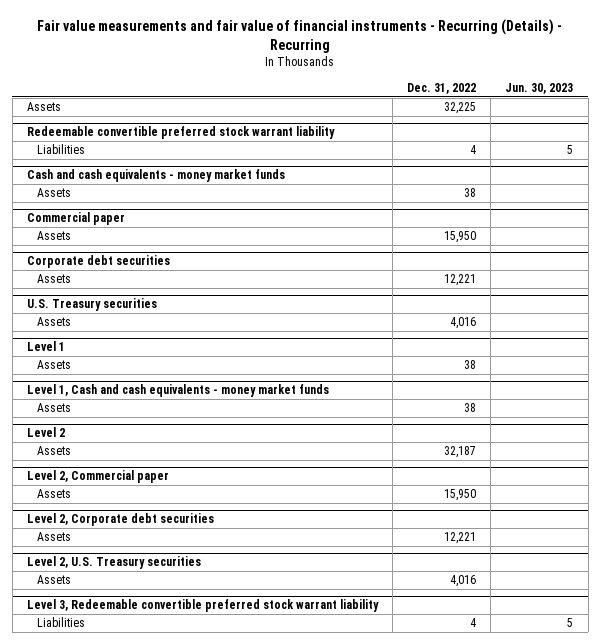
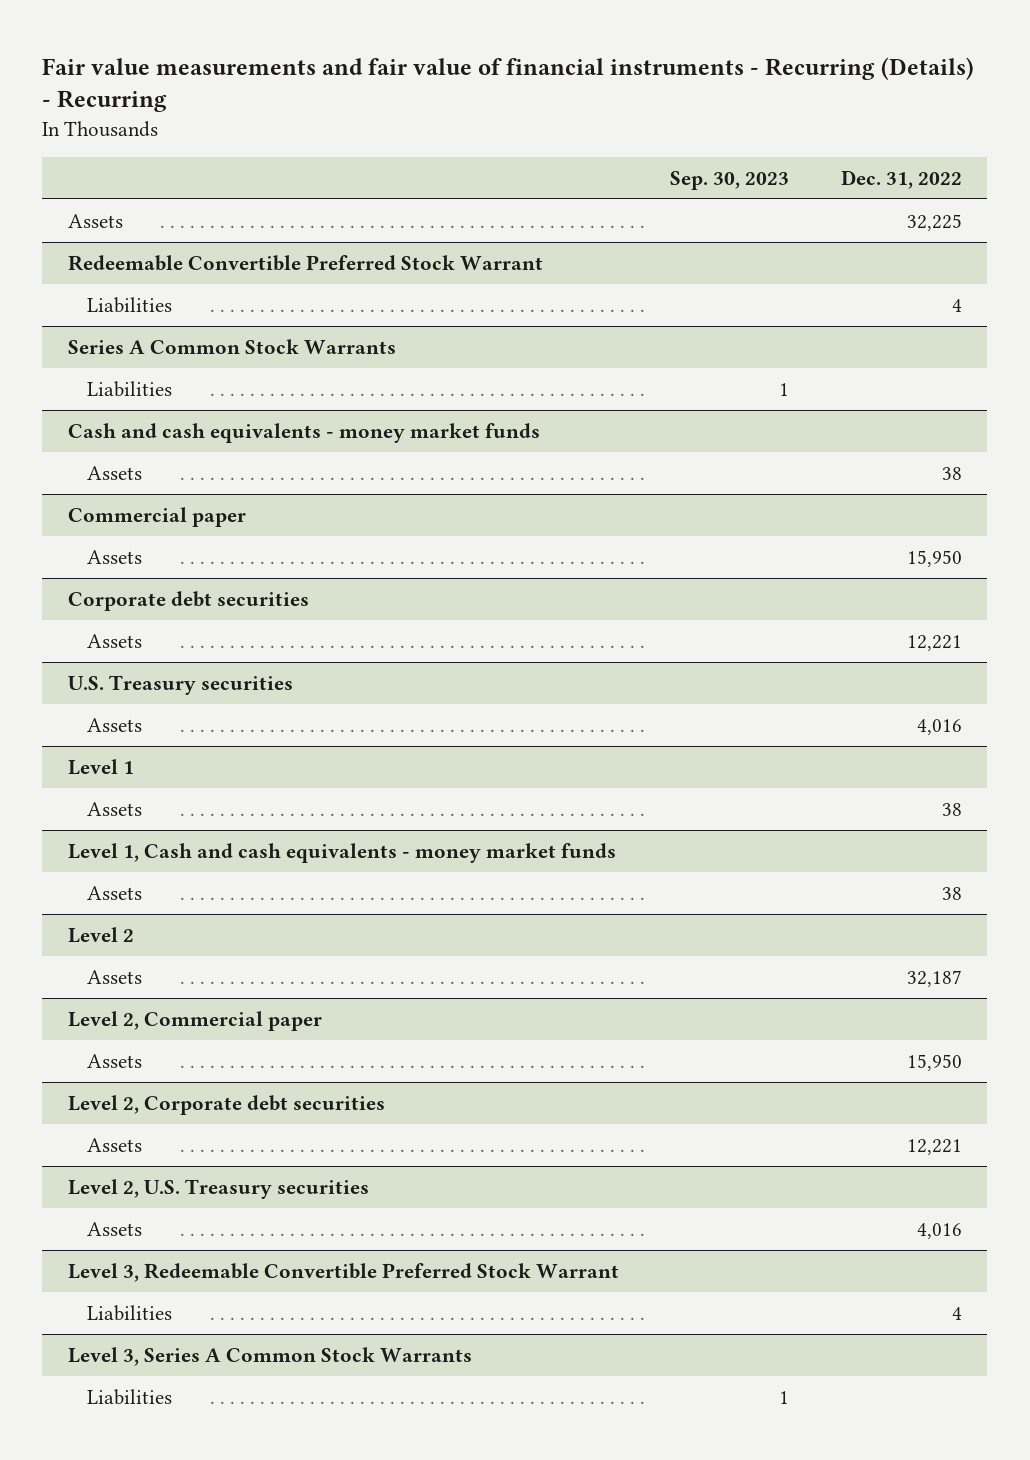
- | Dec. 31, 2022 | Jun. 30, 2023
+ | Sep. 30, 2023 | Dec. 31, 2022
- Redeemable convertible preferred stock warrant liability
+ Redeemable Convertible Preferred Stock Warrant
+ Series A Common Stock Warrants
+ Liabilities | 1 |
- Level 3, Redeemable convertible preferred stock warrant liability
+ Level 3, Redeemable Convertible Preferred Stock Warrant
+ Level 3, Series A Common Stock Warrants
+ Liabilities | 1 |

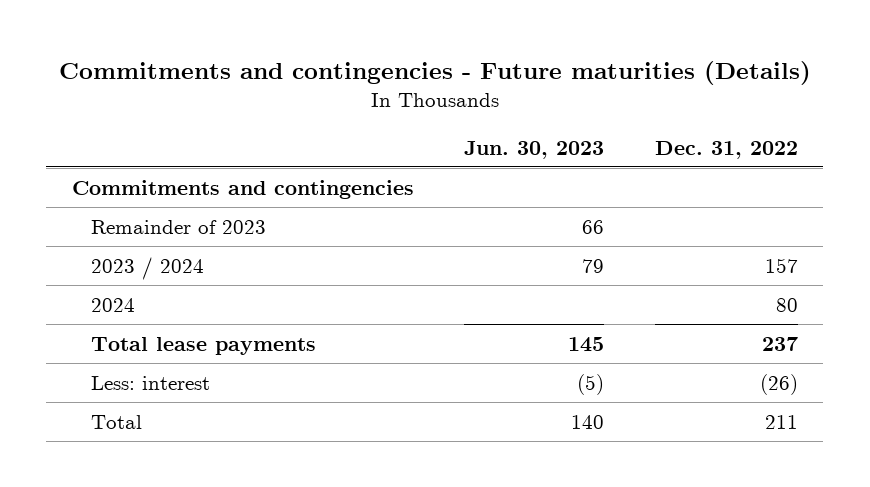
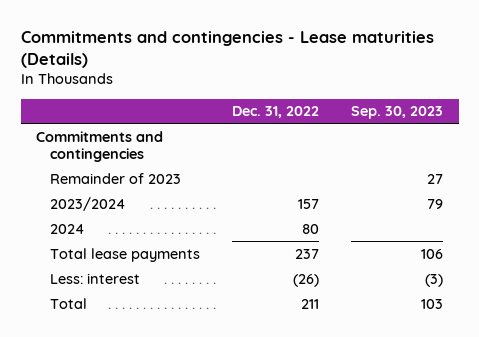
- Commitments and contingencies - Future maturities (Details)
+ Commitments and contingencies - Lease maturities (Details)
- | Jun. 30, 2023 | Dec. 31, 2022
+ | Dec. 31, 2022 | Sep. 30, 2023
- 2023 / 2024 | 79 | 157
+ 2023/2024 | 157 | 79

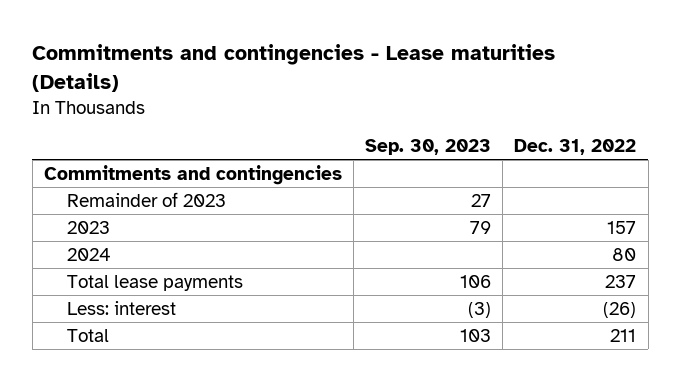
- | Dec. 31, 2022 | Sep. 30, 2023
+ | Sep. 30, 2023 | Dec. 31, 2022
- 2023/2024 | 157 | 79
+ 2023 | 79 | 157

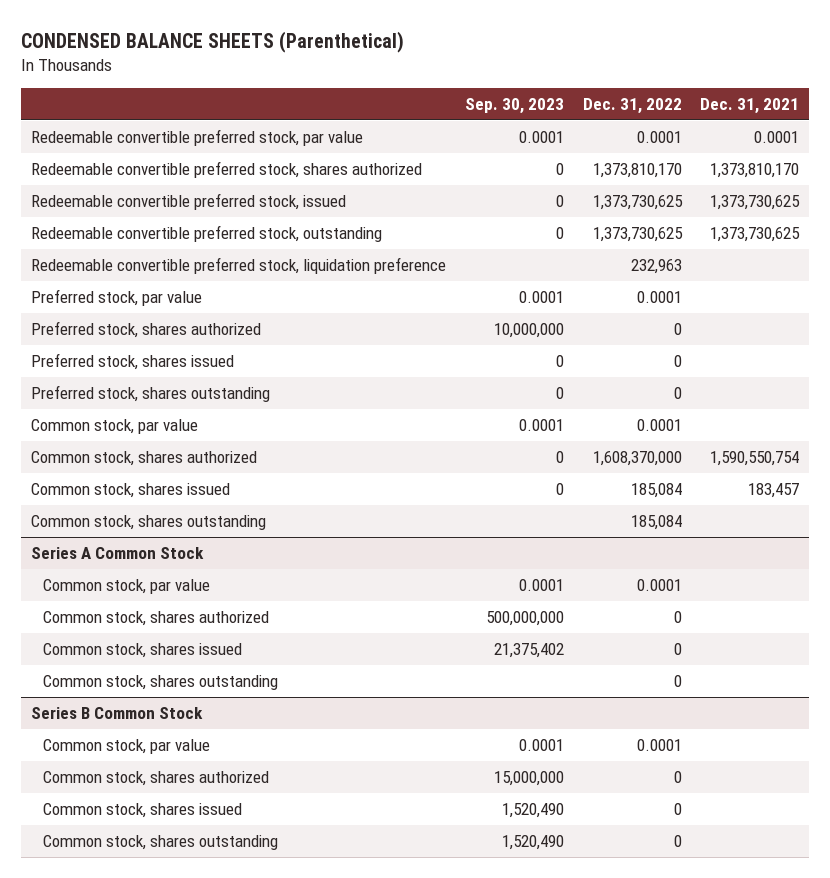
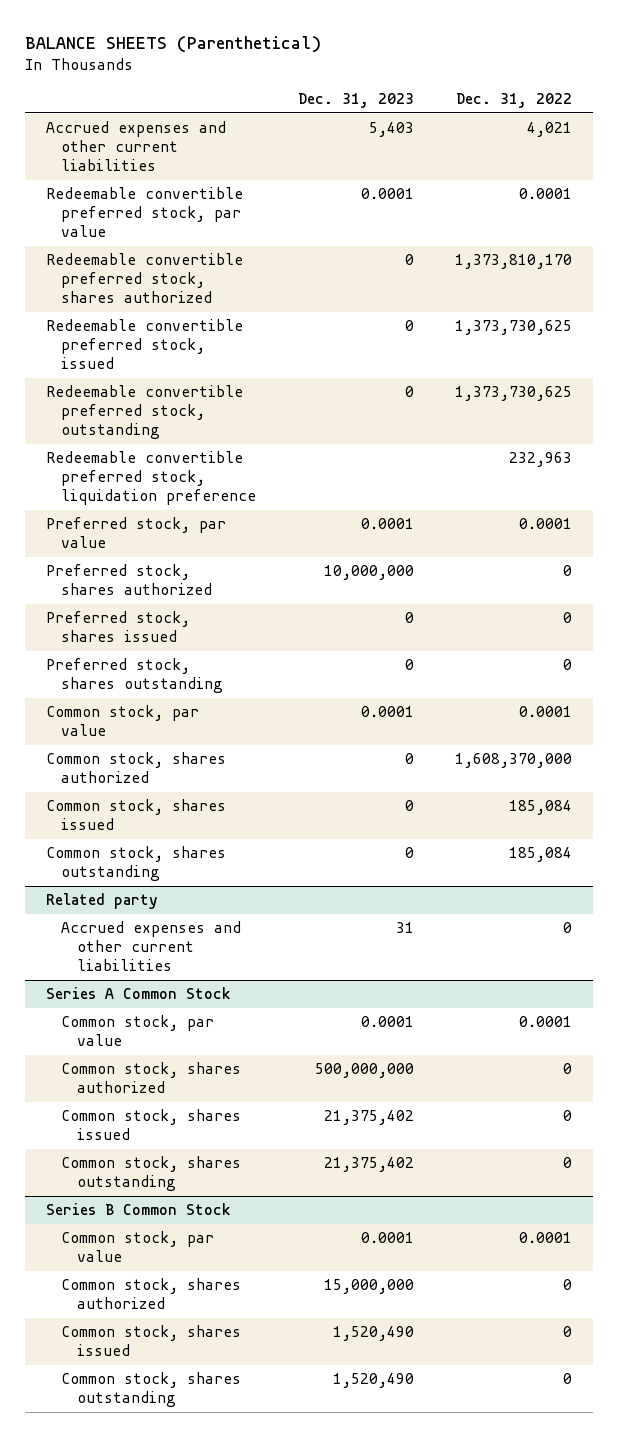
- CONDENSED BALANCE SHEETS (Parenthetical)
+ BALANCE SHEETS (Parenthetical)
- | Sep. 30, 2023 | Dec. 31, 2022 | Dec. 31, 2021
+ | Dec. 31, 2023 | Dec. 31, 2022
+ Accrued expenses and other current liabilities | 5,403 | 4,021
+ Related party
+ Accrued expenses and other current liabilities | 31 | 0

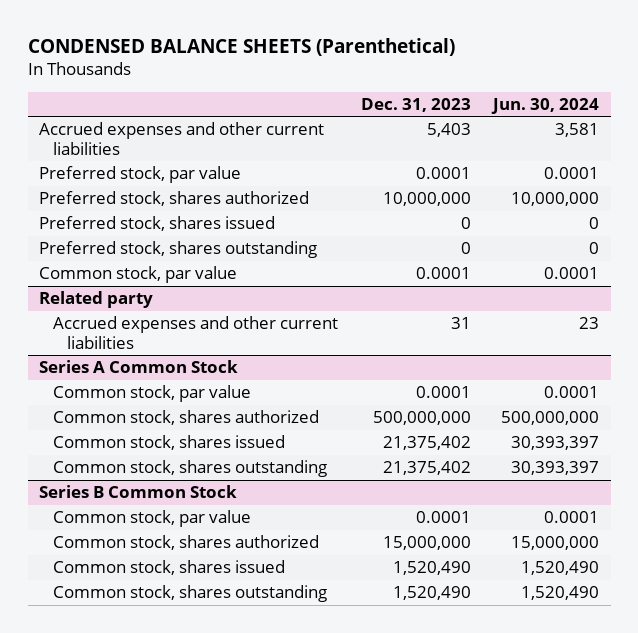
- BALANCE SHEETS (Parenthetical)
+ CONDENSED BALANCE SHEETS (Parenthetical)
- | Dec. 31, 2023 | Dec. 31, 2022
+ | Dec. 31, 2023 | Jun. 30, 2024
- Redeemable convertible preferred stock, par value | 0.0001 | 0.0001
- Redeemable convertible preferred stock, shares authorized | 0 | 1,373,810,170
- Redeemable convertible preferred stock, issued | 0 | 1,373,730,625
- Redeemable convertible preferred stock, outstanding | 0 | 1,373,730,625
- Redeemable convertible preferred stock, liquidation preference | | 232,963
- Common stock, shares authorized | 0 | 1,608,370,000
- Common stock, shares issued | 0 | 185,084
- Common stock, shares outstanding | 0 | 185,084

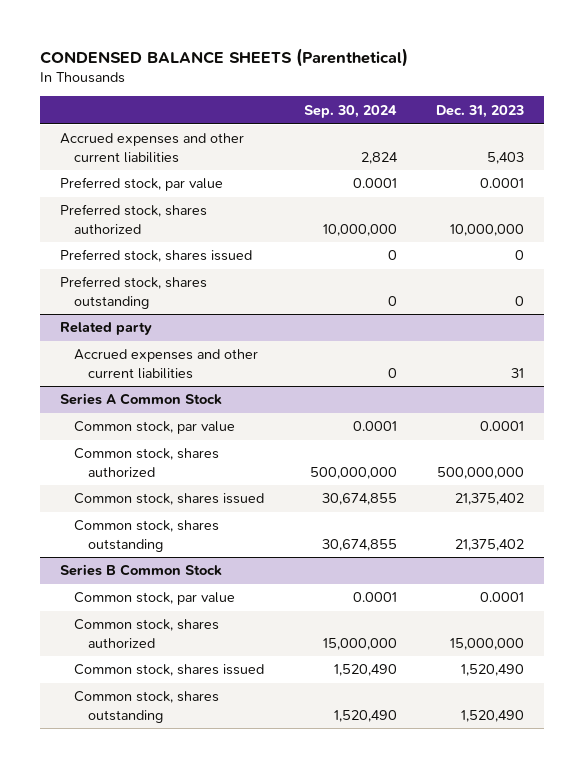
- | Dec. 31, 2023 | Jun. 30, 2024
+ | Sep. 30, 2024 | Dec. 31, 2023
- Common stock, par value | 0.0001 | 0.0001

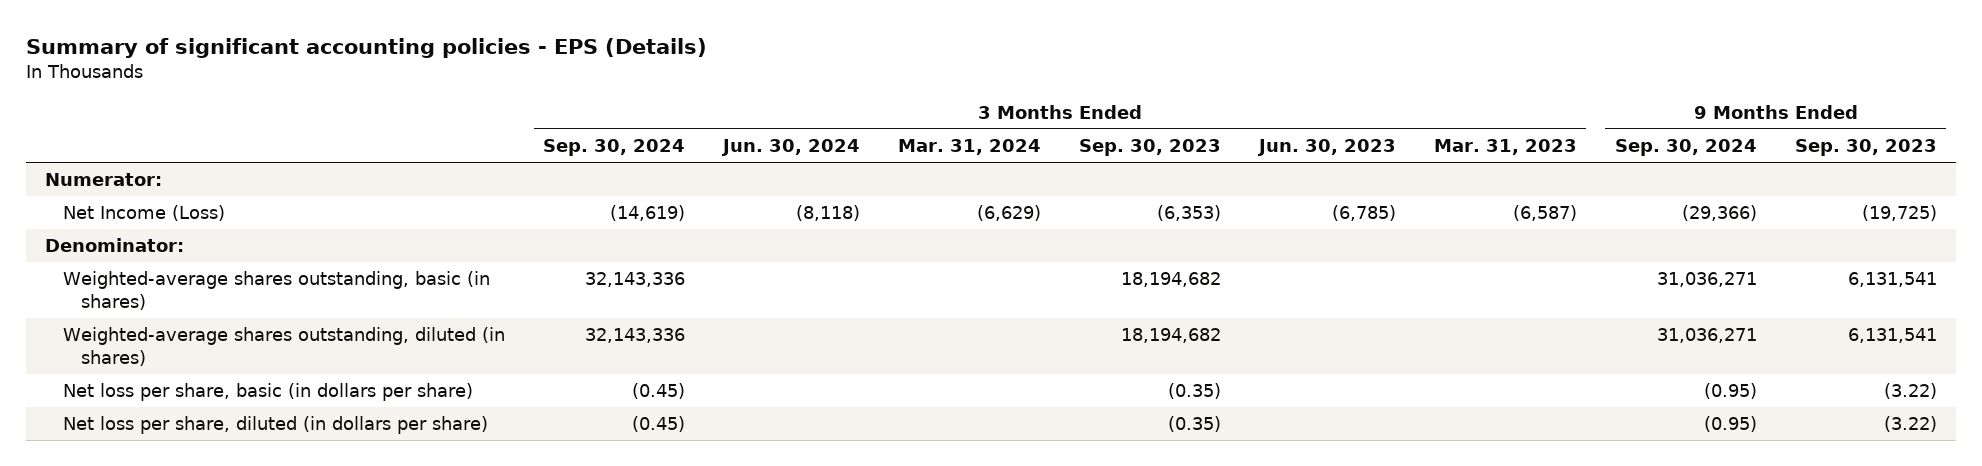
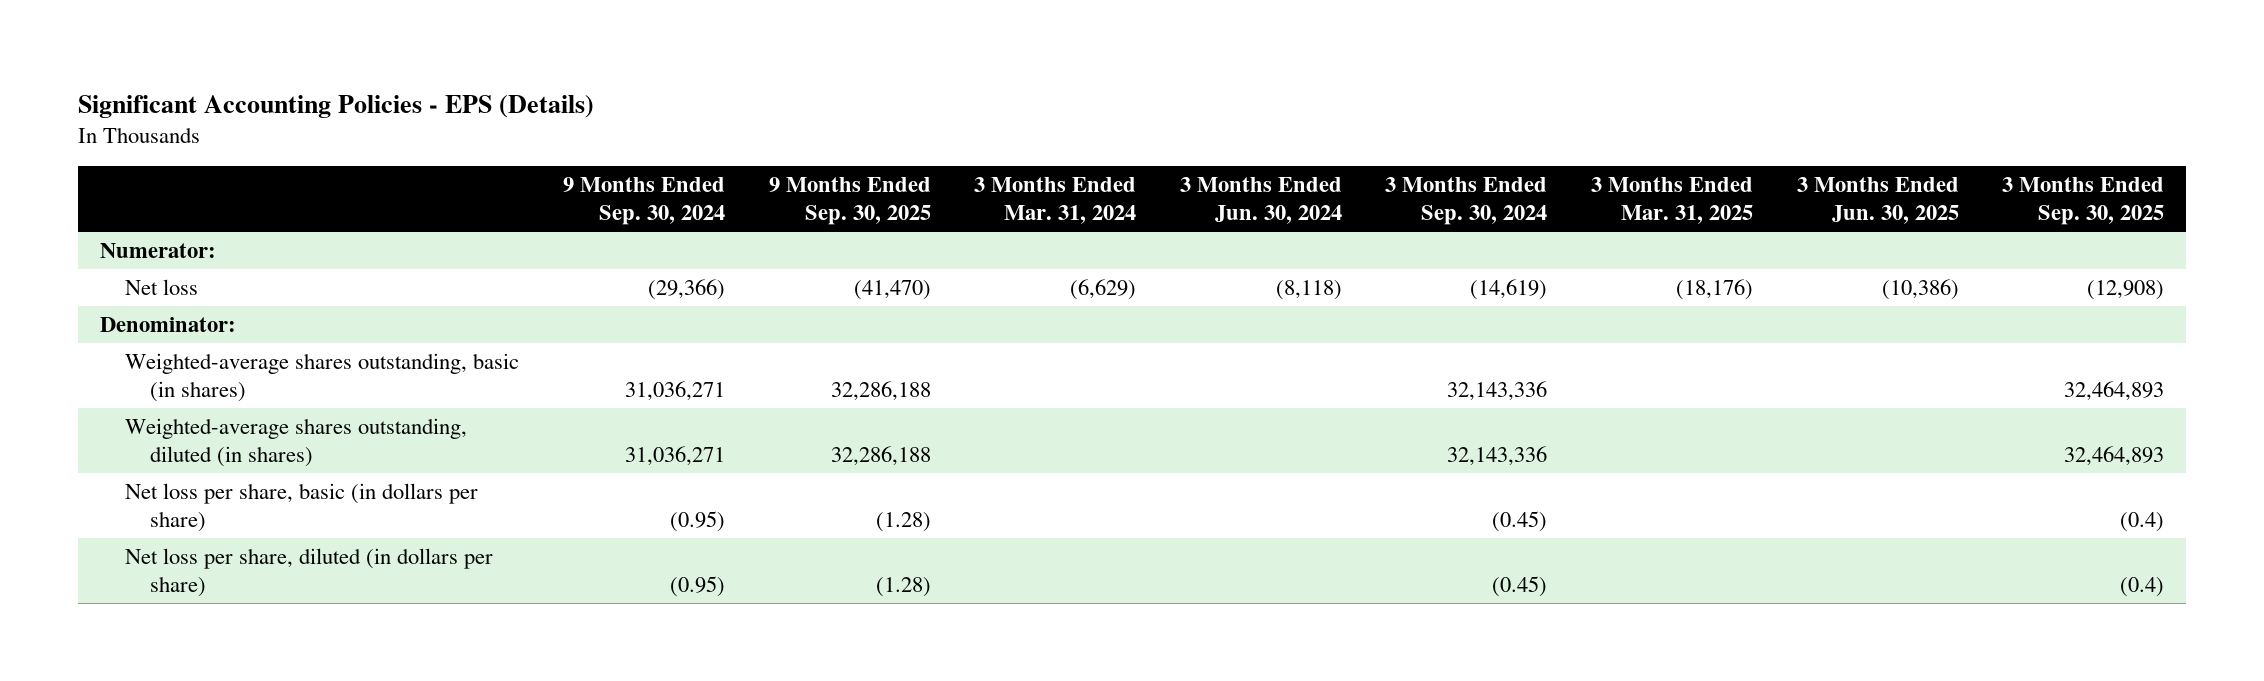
- Summary of significant accounting policies - EPS (Details)
+ Significant Accounting Policies - EPS (Details)
- | 3 Months Ended Sep. 30, 2024 | 3 Months Ended Jun. 30, 2024 | 3 Months Ended Mar. 31, 2024 | 3 Months Ended Sep. 30, 2023 | 3 Months Ended Jun. 30, 2023 | 3 Months Ended Mar. 31, 2023 | 9 Months Ended Sep. 30, 2024 | 9 Months Ended Sep. 30, 2023
+ | 9 Months Ended Sep. 30, 2024 | 9 Months Ended Sep. 30, 2025 | 3 Months Ended Mar. 31, 2024 | 3 Months Ended Jun. 30, 2024 | 3 Months Ended Sep. 30, 2024 | 3 Months Ended Mar. 31, 2025 | 3 Months Ended Jun. 30, 2025 | 3 Months Ended Sep. 30, 2025
- Net Income (Loss) | (14,619) | (8,118) | (6,629) | (6,353) | (6,785) | (6,587) | (29,366) | (19,725)
+ Net loss | (29,366) | (41,470) | (6,629) | (8,118) | (14,619) | (18,176) | (10,386) | (12,908)

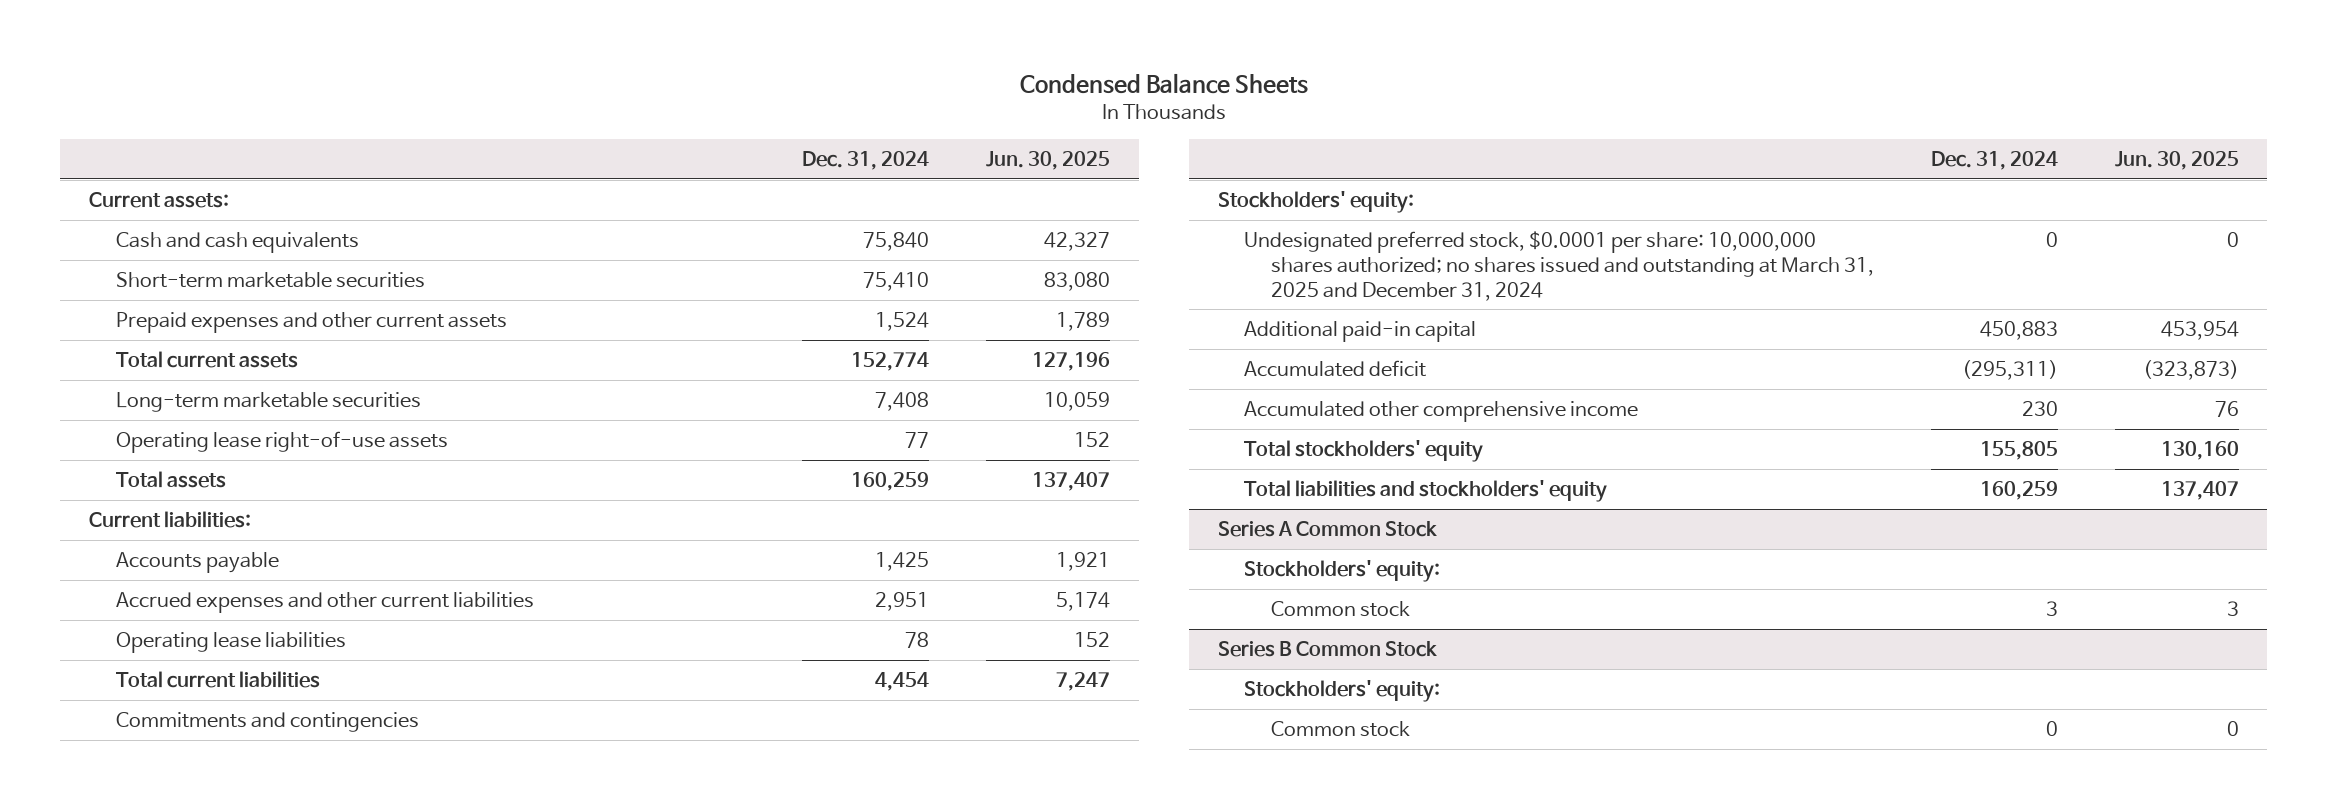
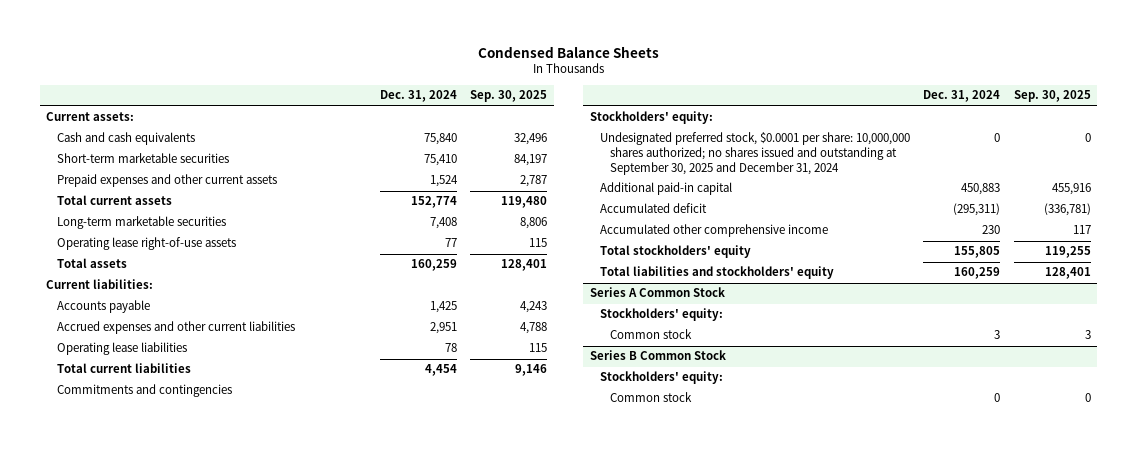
- | Dec. 31, 2024 | Jun. 30, 2025
+ | Dec. 31, 2024 | Sep. 30, 2025
- Undesignated preferred stock, $0.0001 per share: 10,000,000 shares authorized; no shares issued and outstanding at March 31, 2025 and December 31, 2024 | 0 | 0
+ Undesignated preferred stock, $0.0001 per share: 10,000,000 shares authorized; no shares issued and outstanding at September 30, 2025 and December 31, 2024 | 0 | 0

